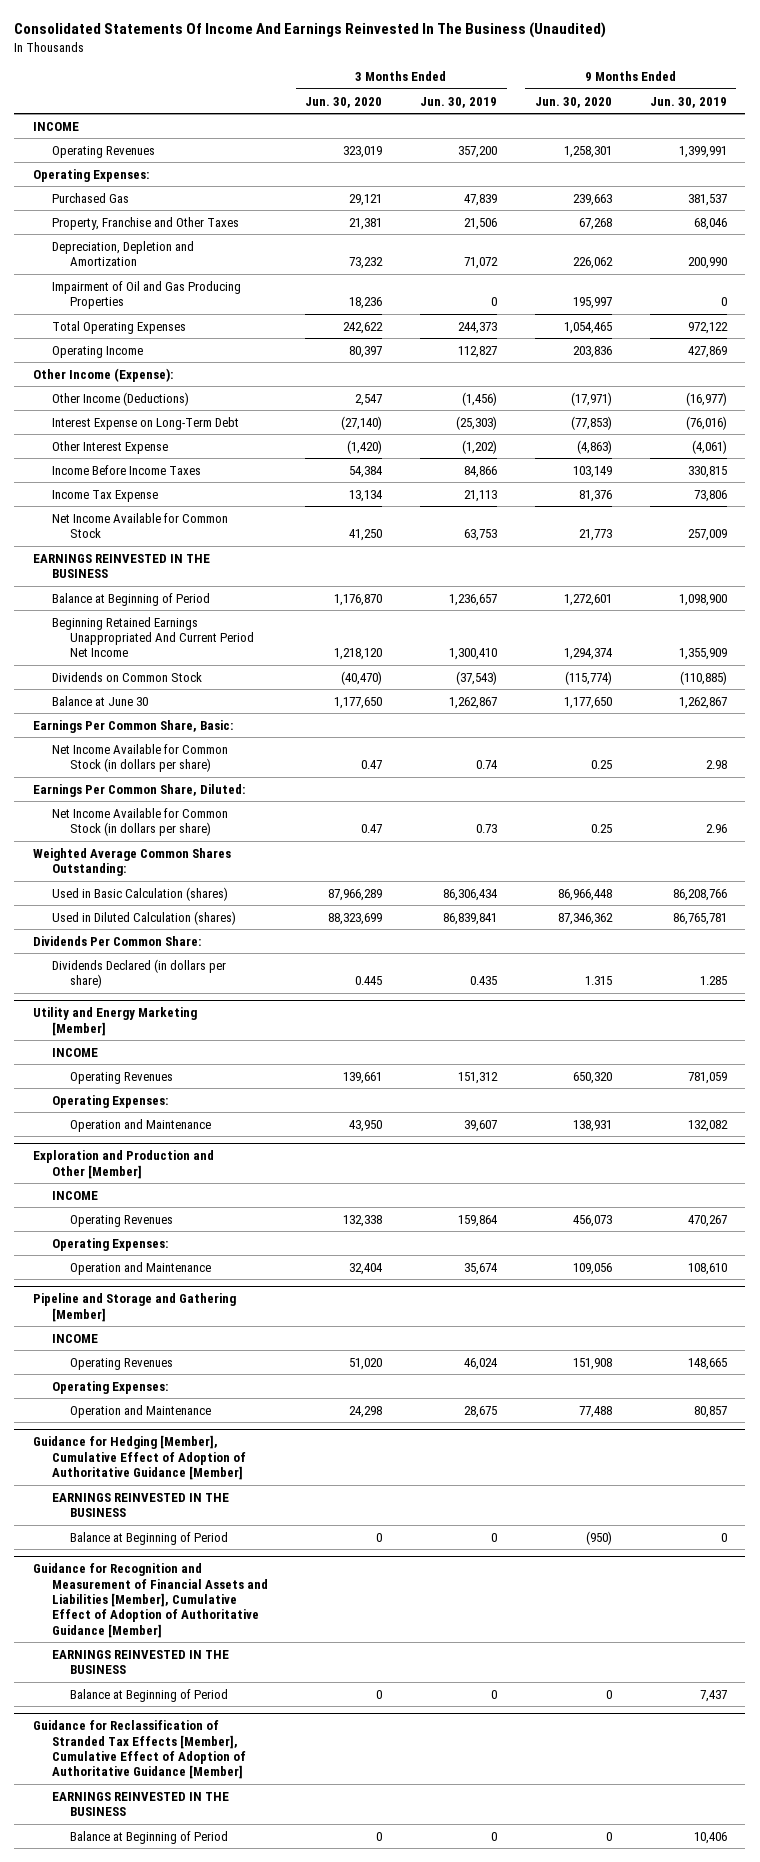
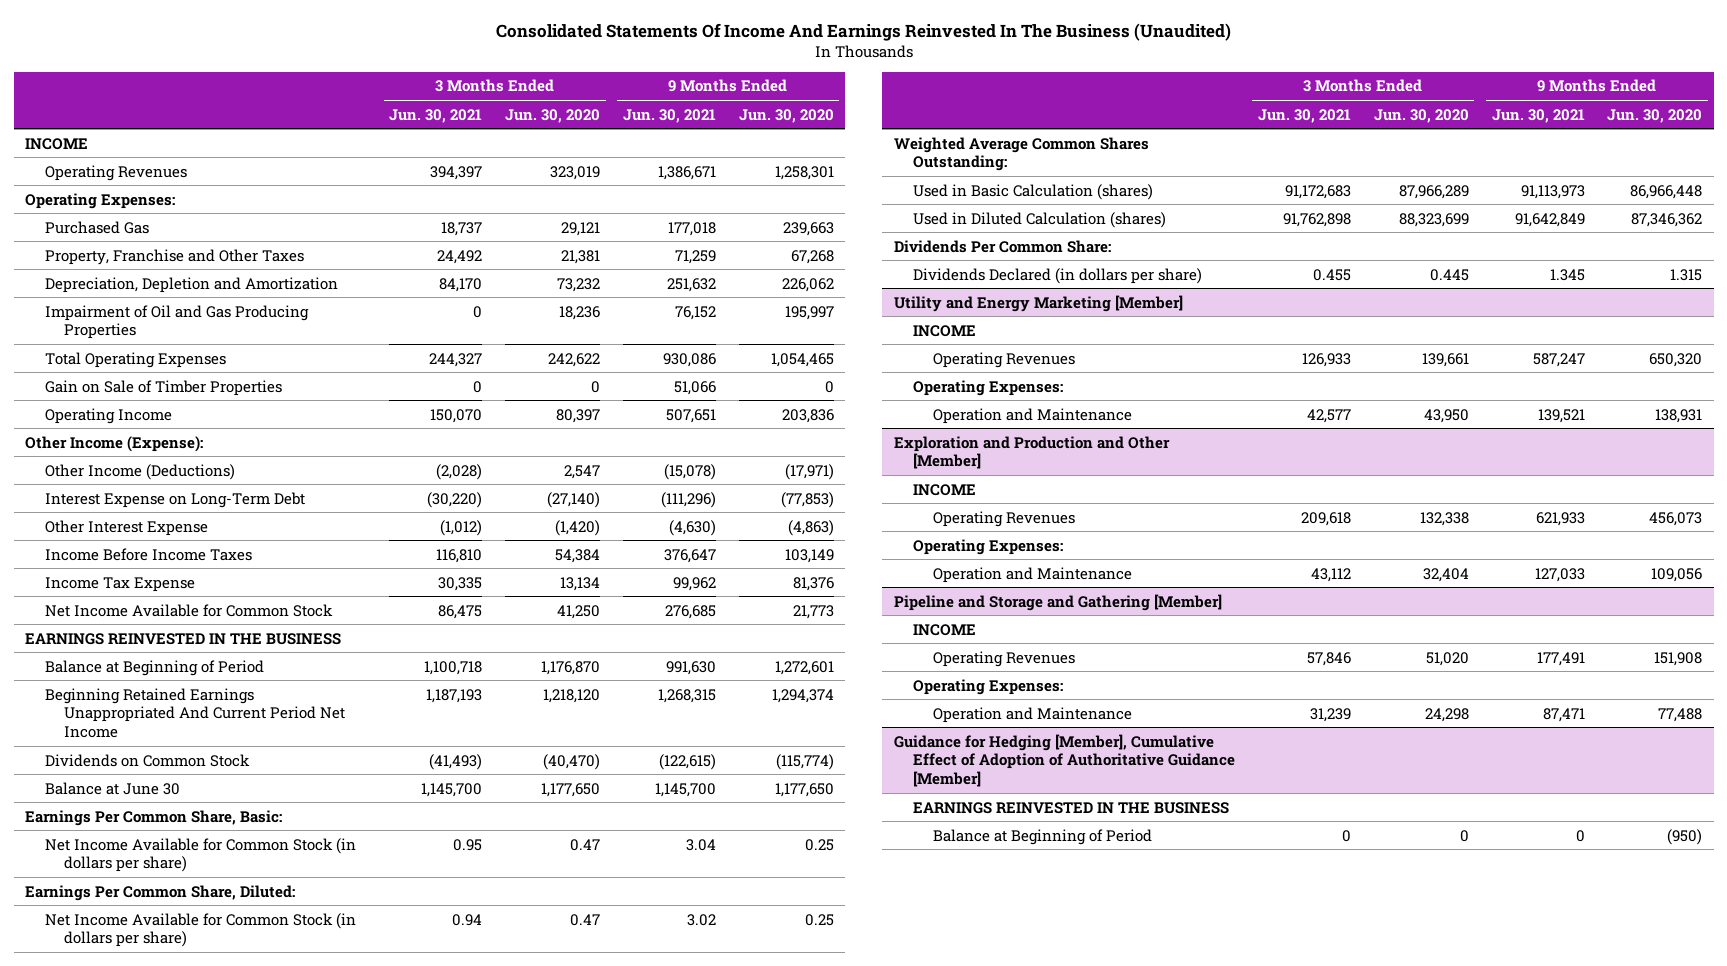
- | 3 Months Ended Jun. 30, 2020 | 3 Months Ended Jun. 30, 2019 | 9 Months Ended Jun. 30, 2020 | 9 Months Ended Jun. 30, 2019
+ | 3 Months Ended Jun. 30, 2021 | 3 Months Ended Jun. 30, 2020 | 9 Months Ended Jun. 30, 2021 | 9 Months Ended Jun. 30, 2020
+ Gain on Sale of Timber Properties | 0 | 0 | 51,066 | 0
- Guidance for Recognition and Measurement of Financial Assets and Liabilities [Member], Cumulative Effect of Adoption of Authoritative Guidance [Member]
- EARNINGS REINVESTED IN THE BUSINESS
- Balance at Beginning of Period | 0 | 0 | 0 | 7,437
- Guidance for Reclassification of Stranded Tax Effects [Member], Cumulative Effect of Adoption of Authoritative Guidance [Member]
- EARNINGS REINVESTED IN THE BUSINESS
- Balance at Beginning of Period | 0 | 0 | 0 | 10,406

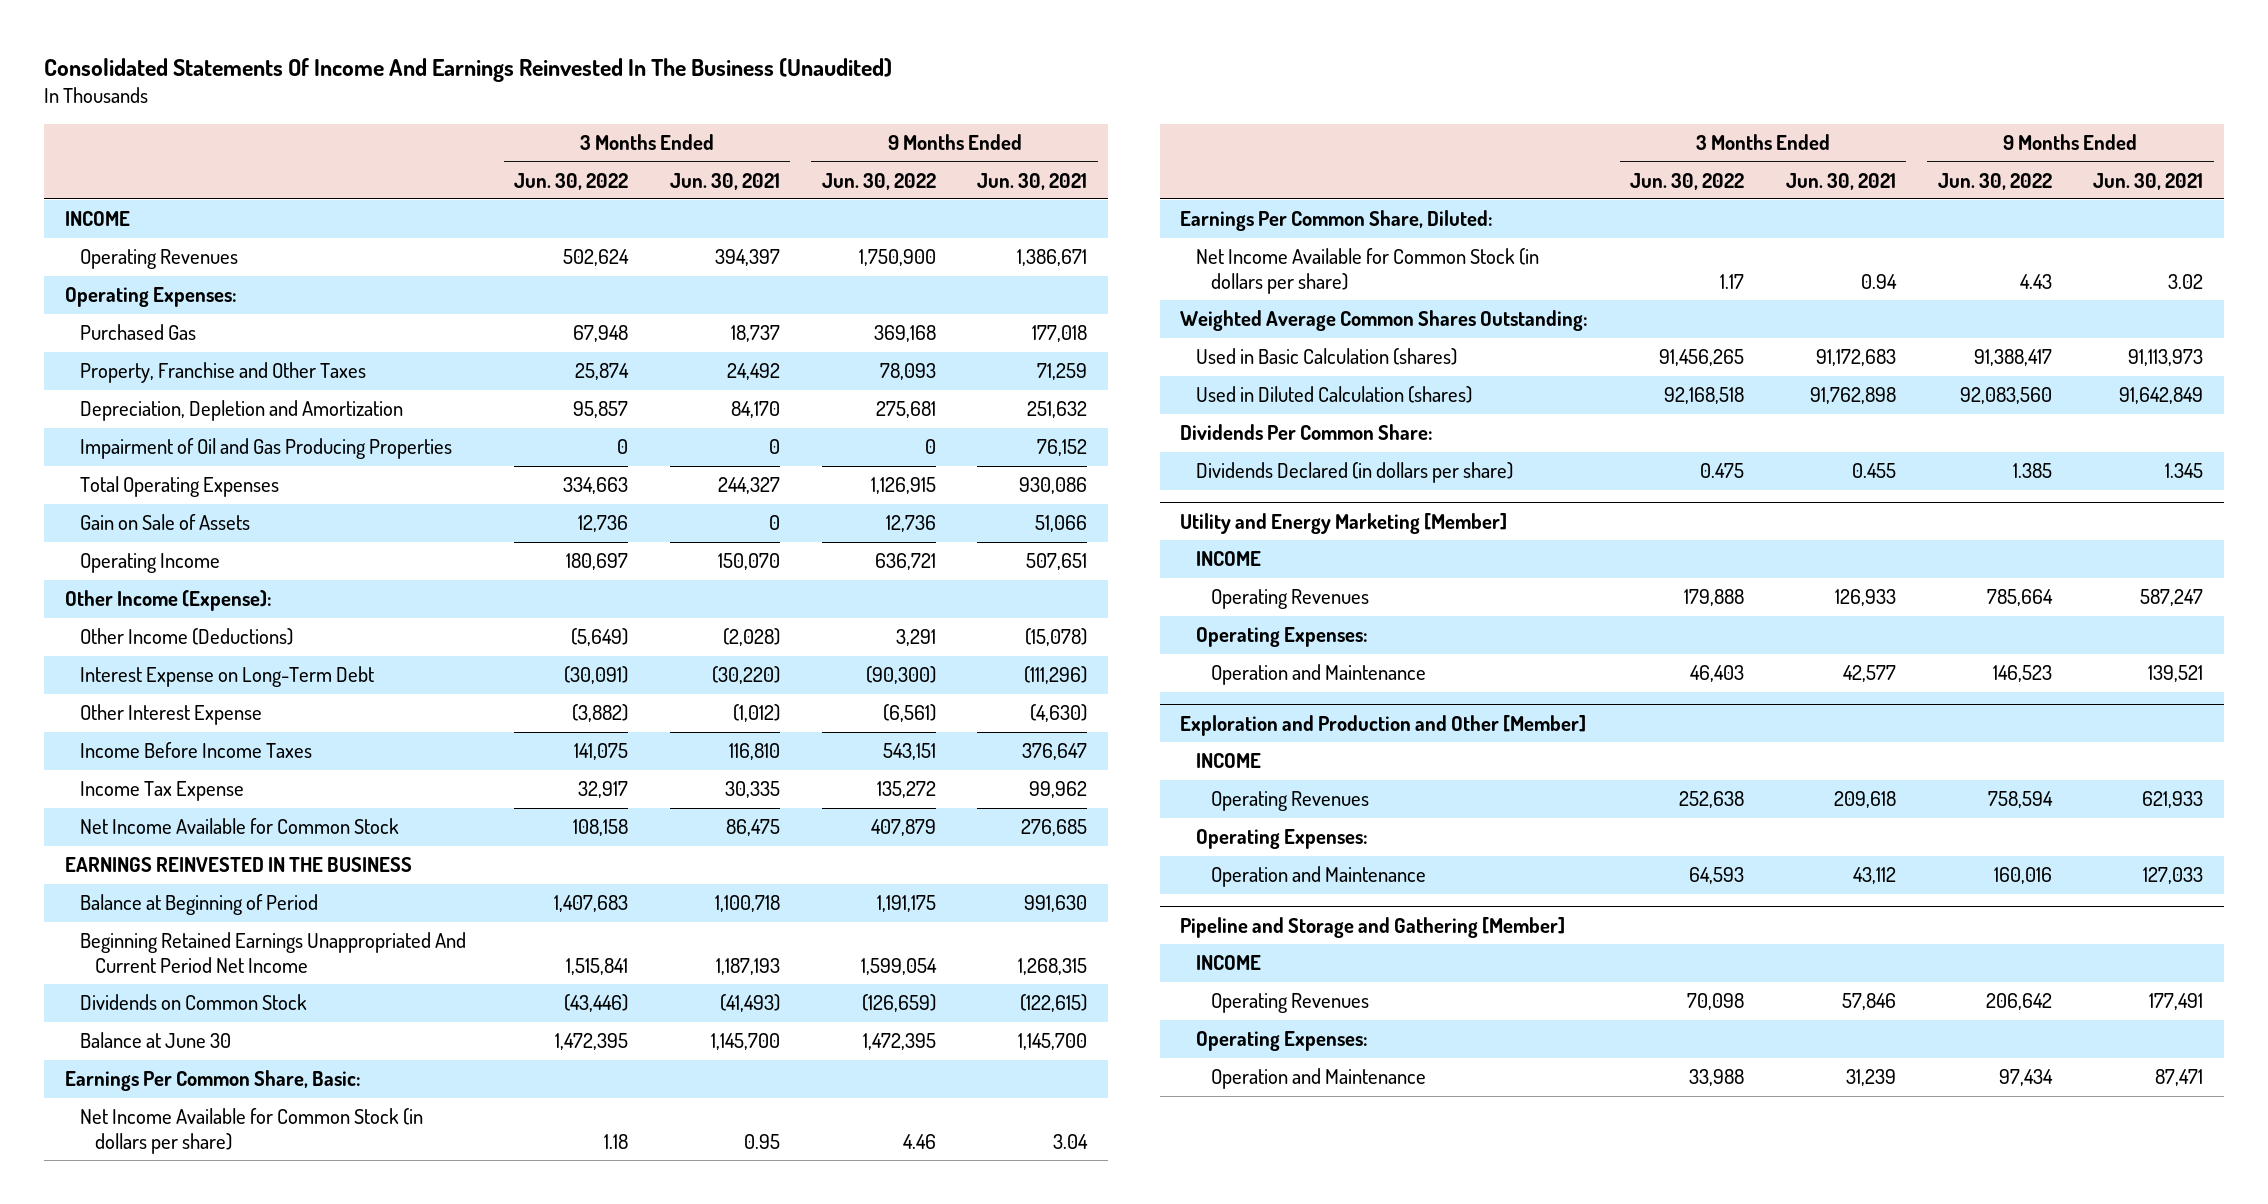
- | 3 Months Ended Jun. 30, 2021 | 3 Months Ended Jun. 30, 2020 | 9 Months Ended Jun. 30, 2021 | 9 Months Ended Jun. 30, 2020
+ | 3 Months Ended Jun. 30, 2022 | 3 Months Ended Jun. 30, 2021 | 9 Months Ended Jun. 30, 2022 | 9 Months Ended Jun. 30, 2021
- Gain on Sale of Timber Properties | 0 | 0 | 51,066 | 0
+ Gain on Sale of Assets | 12,736 | 0 | 12,736 | 51,066
- Guidance for Hedging [Member], Cumulative Effect of Adoption of Authoritative Guidance [Member]
- EARNINGS REINVESTED IN THE BUSINESS
- Balance at Beginning of Period | 0 | 0 | 0 | (950)

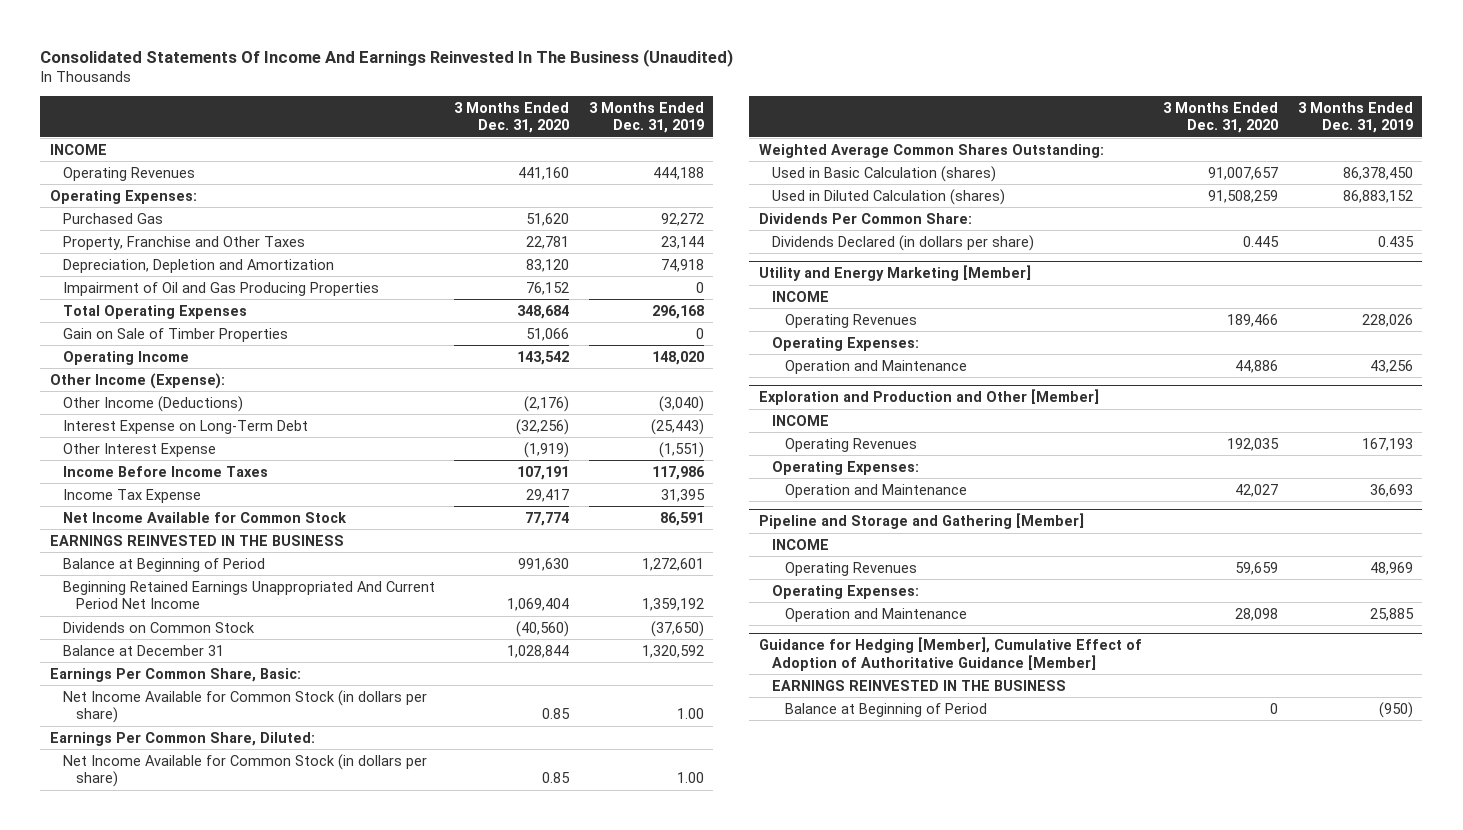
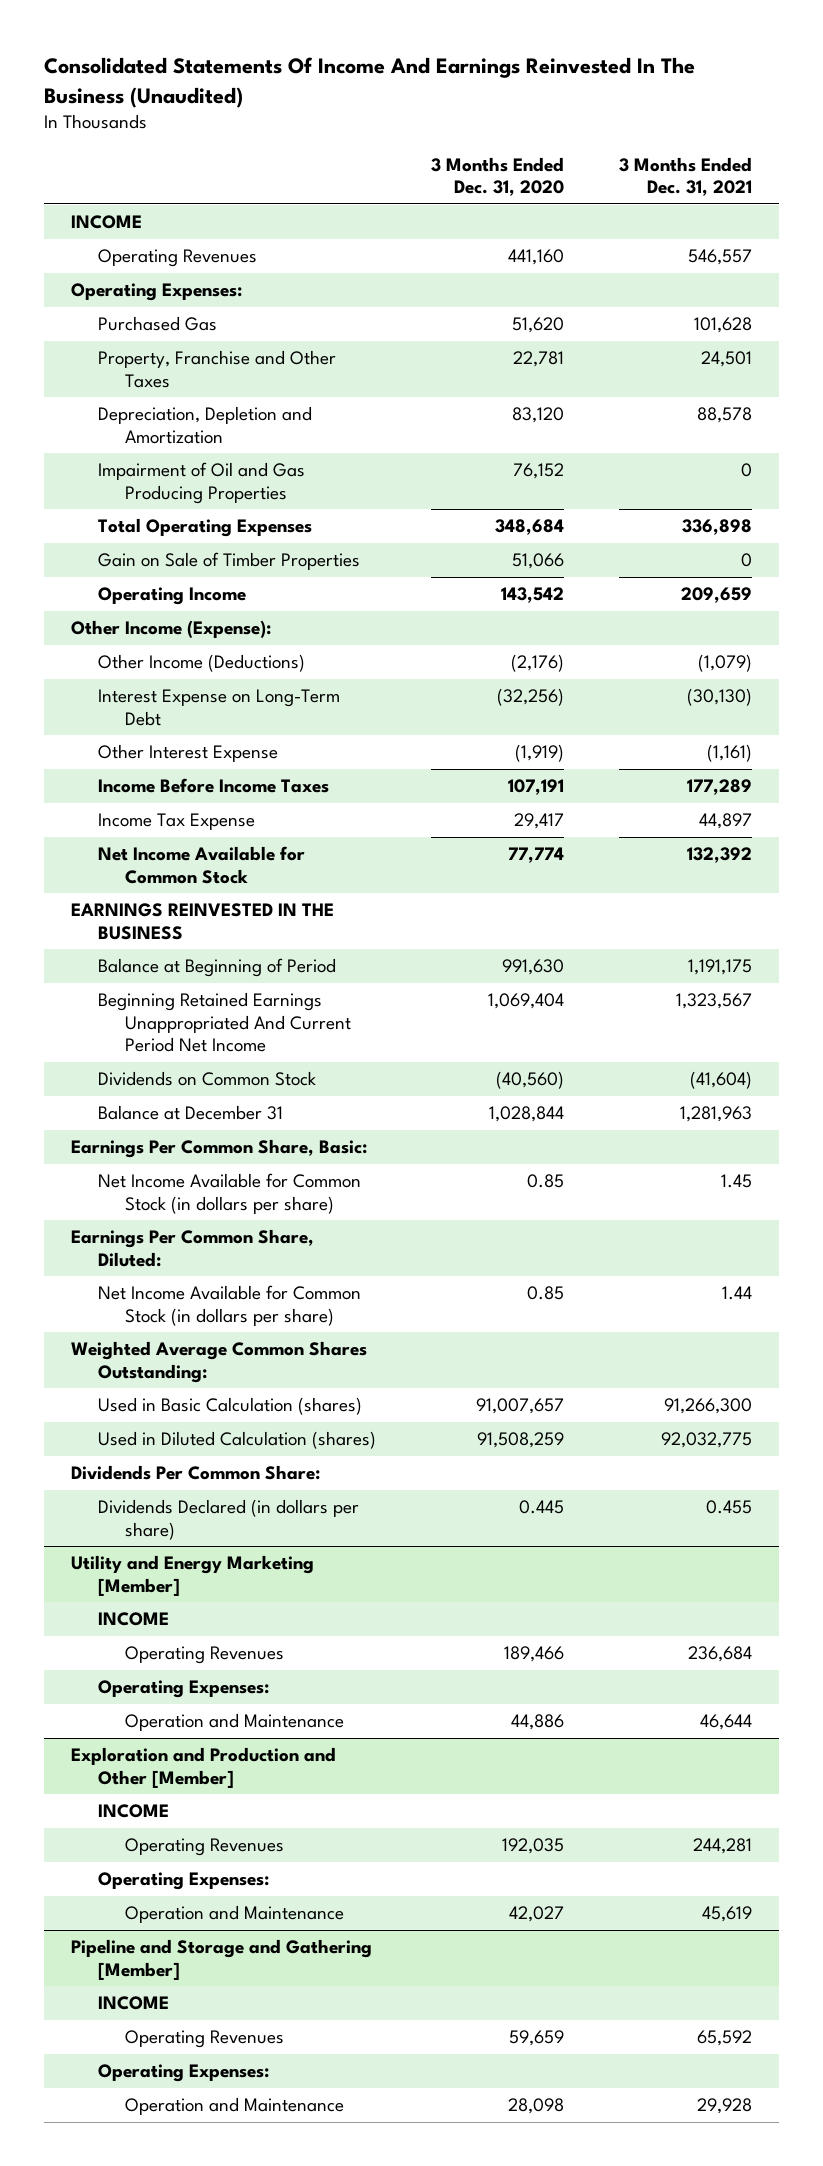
- | 3 Months Ended Dec. 31, 2020 | 3 Months Ended Dec. 31, 2019
+ | 3 Months Ended Dec. 31, 2020 | 3 Months Ended Dec. 31, 2021
- Guidance for Hedging [Member], Cumulative Effect of Adoption of Authoritative Guidance [Member]
- EARNINGS REINVESTED IN THE BUSINESS
- Balance at Beginning of Period | 0 | (950)

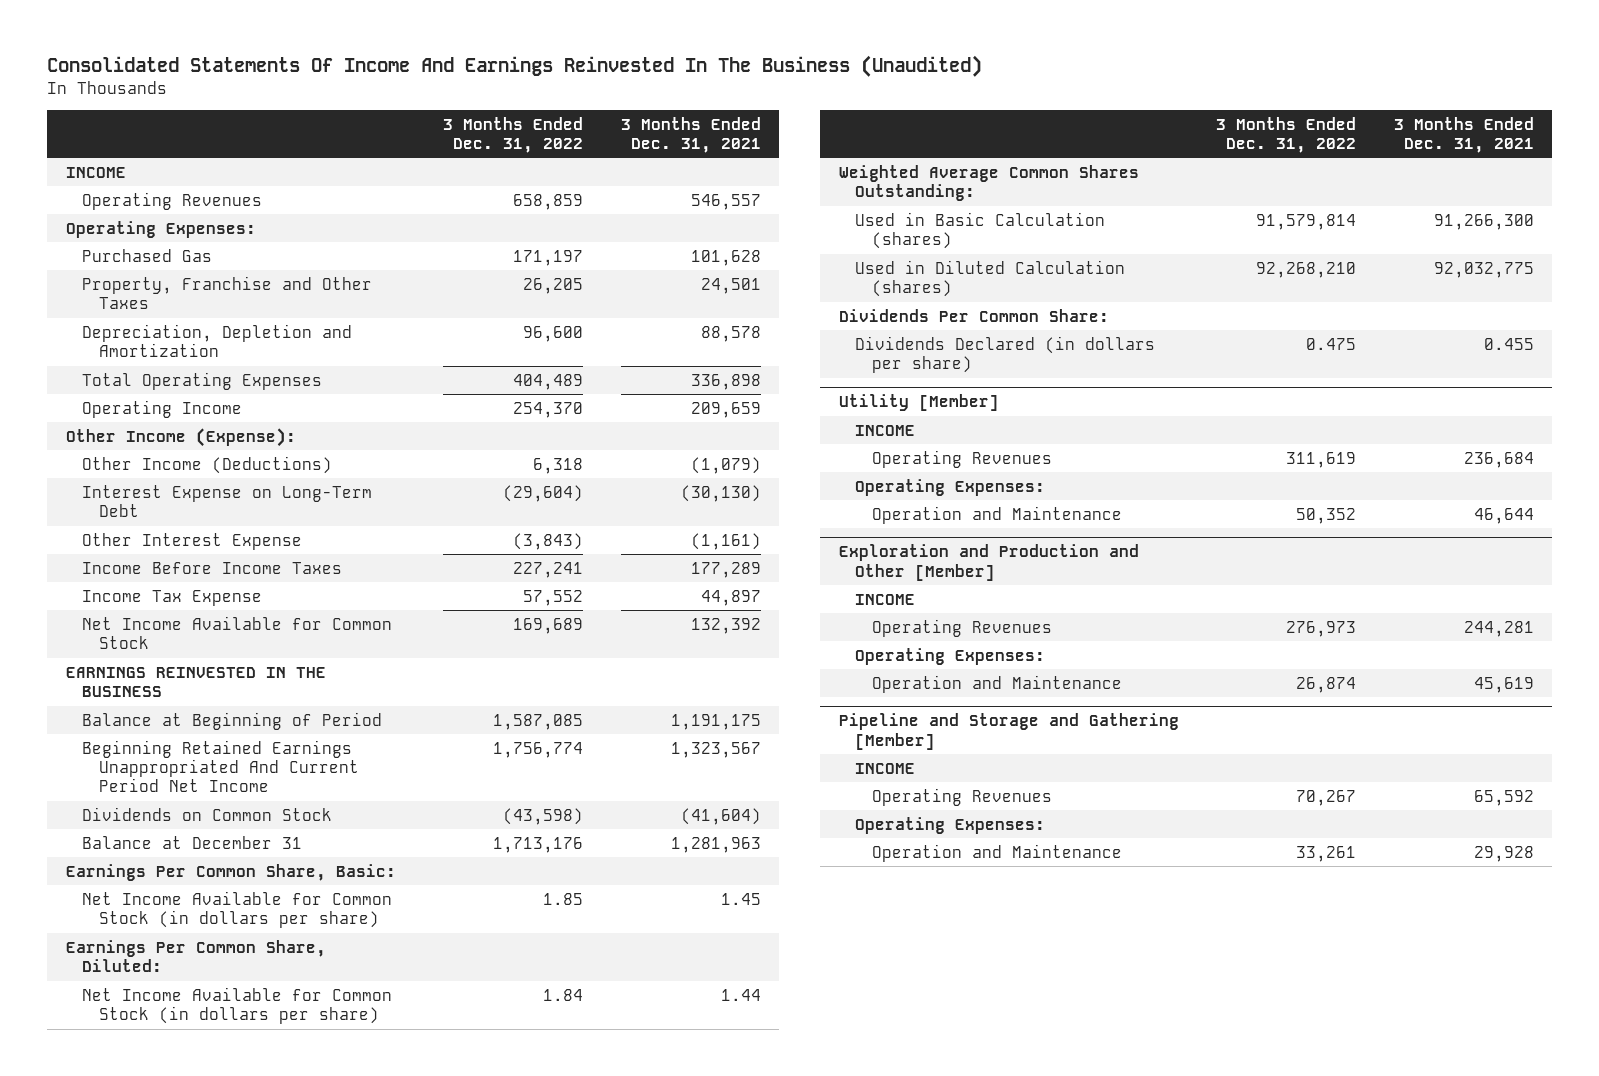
- | 3 Months Ended Dec. 31, 2020 | 3 Months Ended Dec. 31, 2021
+ | 3 Months Ended Dec. 31, 2022 | 3 Months Ended Dec. 31, 2021
- Impairment of Oil and Gas Producing Properties | 76,152 | 0
- Gain on Sale of Timber Properties | 51,066 | 0
- Utility and Energy Marketing [Member]
+ Utility [Member]

